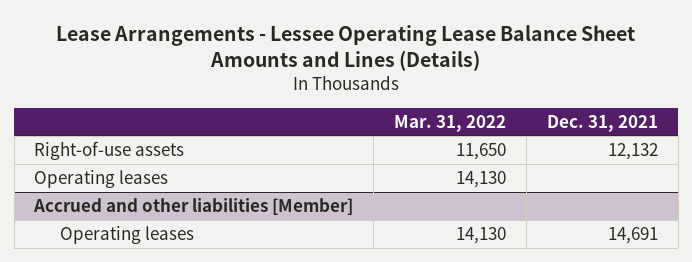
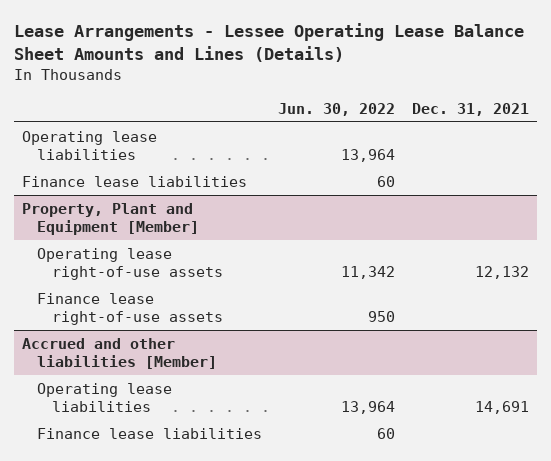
- | Mar. 31, 2022 | Dec. 31, 2021
+ | Jun. 30, 2022 | Dec. 31, 2021
- Right-of-use assets | 11,650 | 12,132
- Operating leases | 14,130 |
+ Operating lease liabilities | 13,964 |
+ Finance lease liabilities | 60 |
+ Property, Plant and Equipment [Member]
+ Operating lease right-of-use assets | 11,342 | 12,132
+ Finance lease right-of-use assets | 950 |
@ Accrued and other liabilities [Member]
- Operating leases | 14,130 | 14,691
+ Operating lease liabilities | 13,964 | 14,691
+ Finance lease liabilities | 60 |

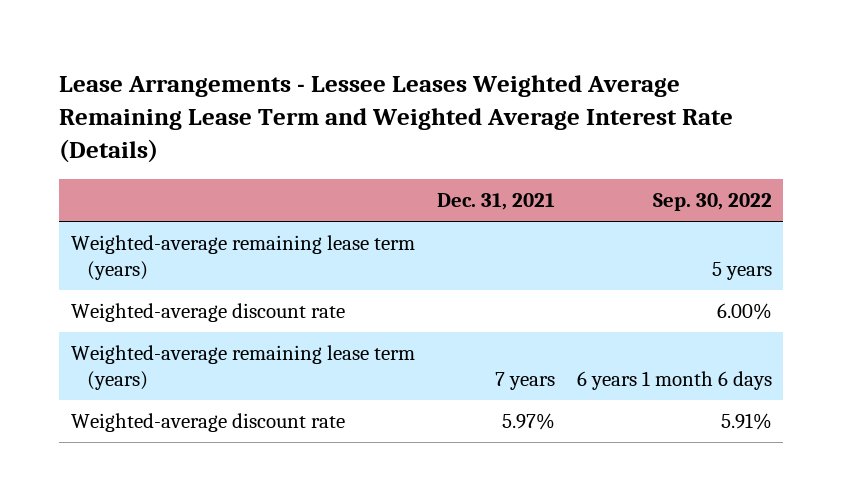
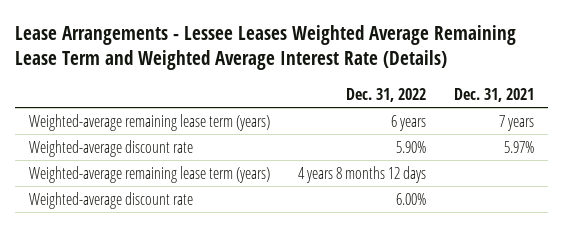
- | Dec. 31, 2021 | Sep. 30, 2022
+ | Dec. 31, 2022 | Dec. 31, 2021
moved down: Weighted-average remaining lease term (years) | 4 years 8 months 12 days |
moved down: Weighted-average discount rate | 6.00% |

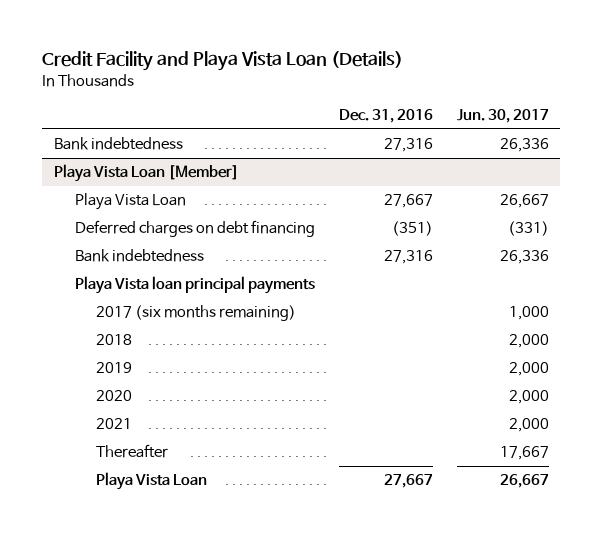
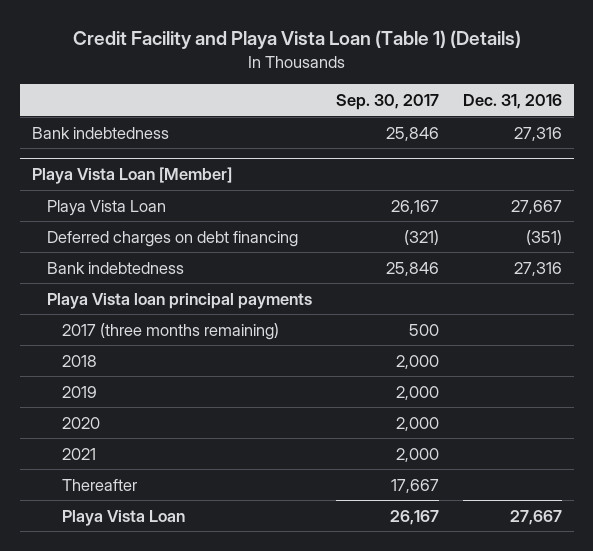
- Credit Facility and Playa Vista Loan (Details)
+ Credit Facility and Playa Vista Loan (Table 1) (Details)
- | Dec. 31, 2016 | Jun. 30, 2017
+ | Sep. 30, 2017 | Dec. 31, 2016
@ Playa Vista Loan [Member]
- 2017 (six months remaining) | | 1,000
+ 2017 (three months remaining) | 500 |

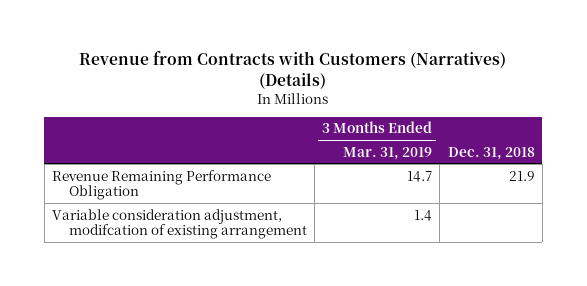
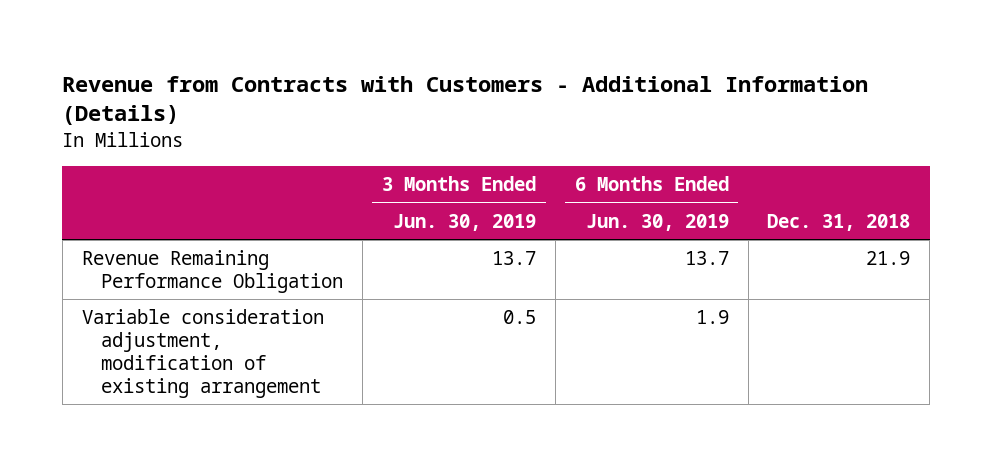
- Revenue from Contracts with Customers (Narratives) (Details)
+ Revenue from Contracts with Customers - Additional Information (Details)
- | 3 Months Ended Mar. 31, 2019 | Dec. 31, 2018
+ | 3 Months Ended Jun. 30, 2019 | 6 Months Ended Jun. 30, 2019 | Dec. 31, 2018
- Variable consideration adjustment, modifcation of existing arrangement | 1.4 |
+ Variable consideration adjustment, modification of existing arrangement | 0.5 | 1.9 |

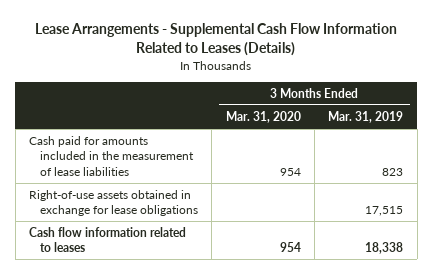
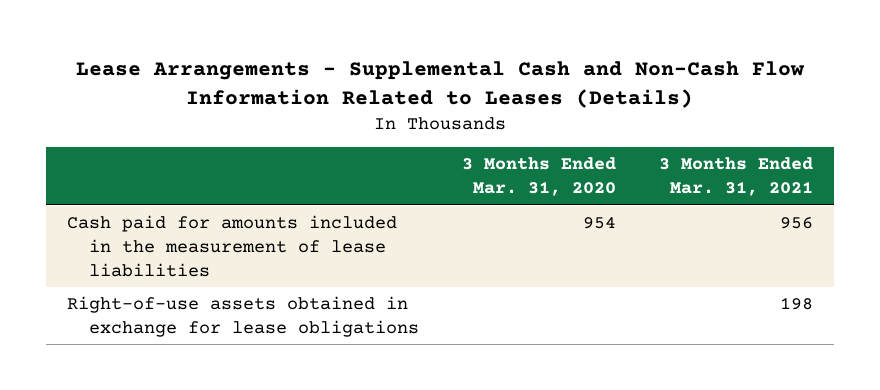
- Lease Arrangements - Supplemental Cash Flow Information Related to Leases (Details)
+ Lease Arrangements - Supplemental Cash and Non-Cash Flow Information Related to Leases (Details)
- | 3 Months Ended Mar. 31, 2020 | 3 Months Ended Mar. 31, 2019
+ | 3 Months Ended Mar. 31, 2020 | 3 Months Ended Mar. 31, 2021
- Cash flow information related to leases | 954 | 18,338

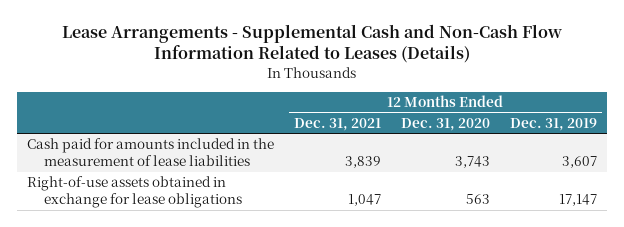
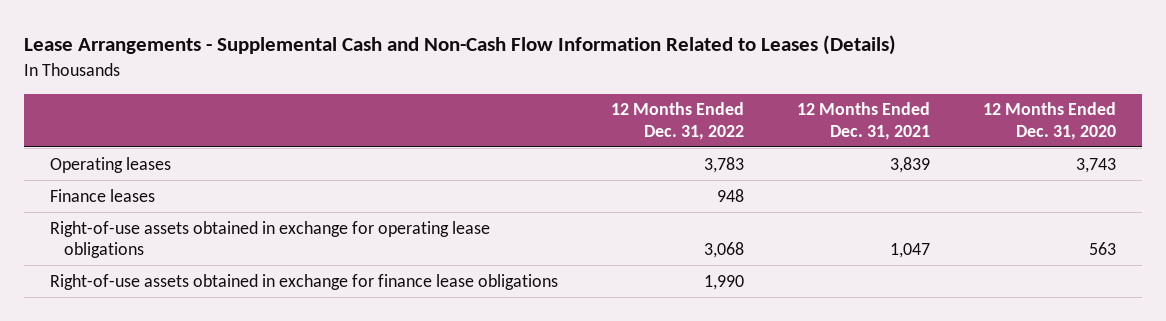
- | 12 Months Ended Dec. 31, 2021 | 12 Months Ended Dec. 31, 2020 | 12 Months Ended Dec. 31, 2019
+ | 12 Months Ended Dec. 31, 2022 | 12 Months Ended Dec. 31, 2021 | 12 Months Ended Dec. 31, 2020
- Cash paid for amounts included in the measurement of lease liabilities | 3,839 | 3,743 | 3,607
- Right-of-use assets obtained in exchange for lease obligations | 1,047 | 563 | 17,147
+ Operating leases | 3,783 | 3,839 | 3,743
+ Finance leases | 948 | |
+ Right-of-use assets obtained in exchange for operating lease obligations | 3,068 | 1,047 | 563
+ Right-of-use assets obtained in exchange for finance lease obligations | 1,990 | |

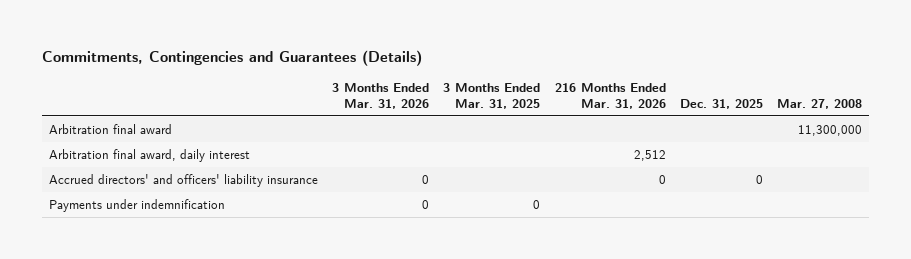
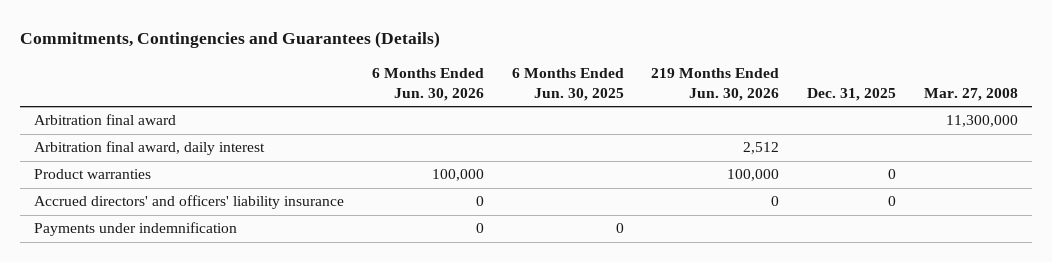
- | 3 Months Ended Mar. 31, 2026 | 3 Months Ended Mar. 31, 2025 | 216 Months Ended Mar. 31, 2026 | Dec. 31, 2025 | Mar. 27, 2008
+ | 6 Months Ended Jun. 30, 2026 | 6 Months Ended Jun. 30, 2025 | 219 Months Ended Jun. 30, 2026 | Dec. 31, 2025 | Mar. 27, 2008
+ Product warranties | 100,000 | | 100,000 | 0 |

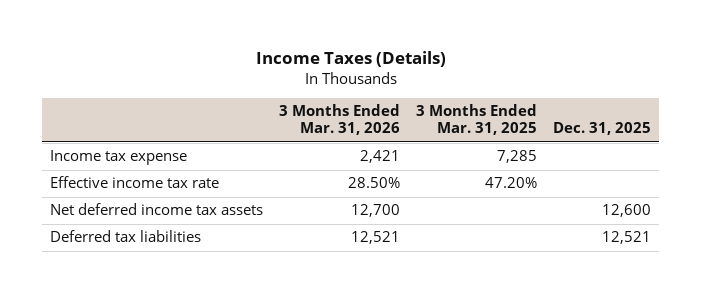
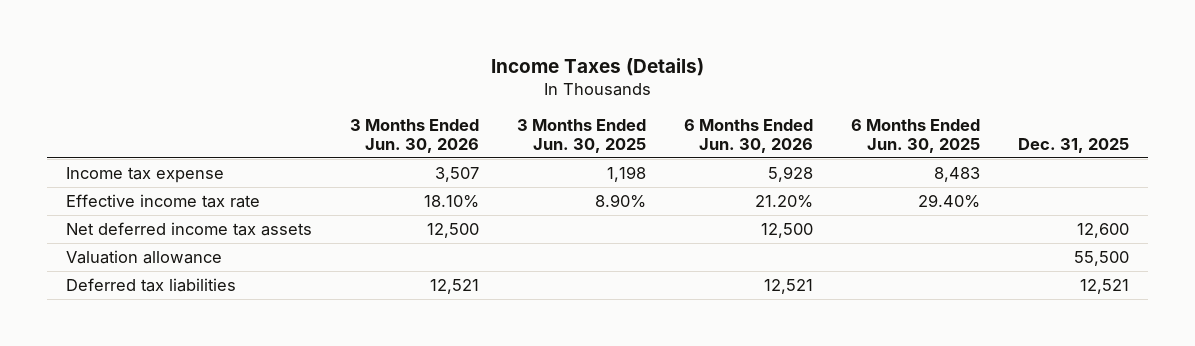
- | 3 Months Ended Mar. 31, 2026 | 3 Months Ended Mar. 31, 2025 | Dec. 31, 2025
+ | 3 Months Ended Jun. 30, 2026 | 3 Months Ended Jun. 30, 2025 | 6 Months Ended Jun. 30, 2026 | 6 Months Ended Jun. 30, 2025 | Dec. 31, 2025
+ Valuation allowance | | | | | 55,500

